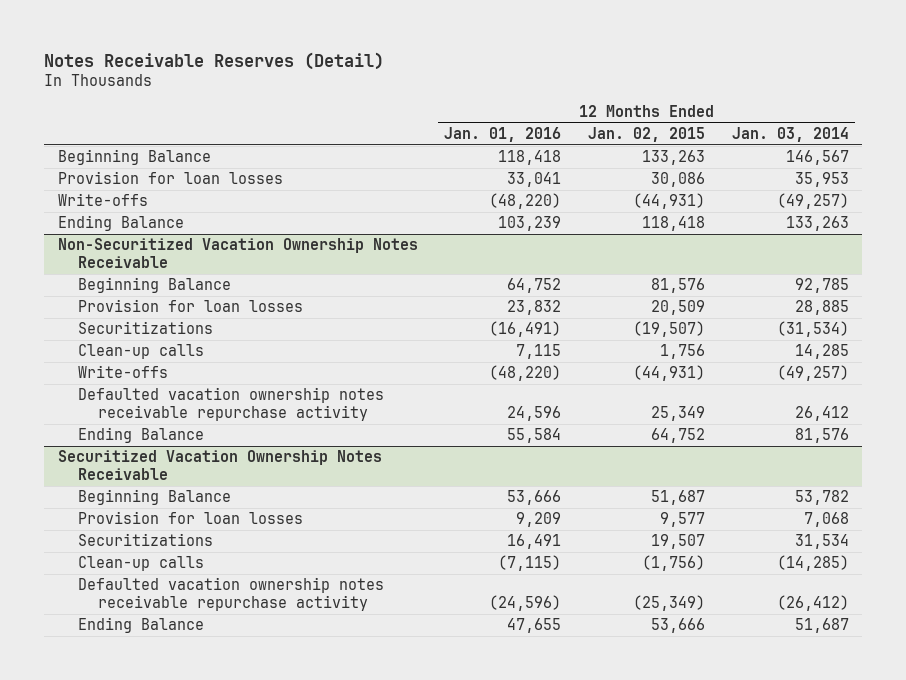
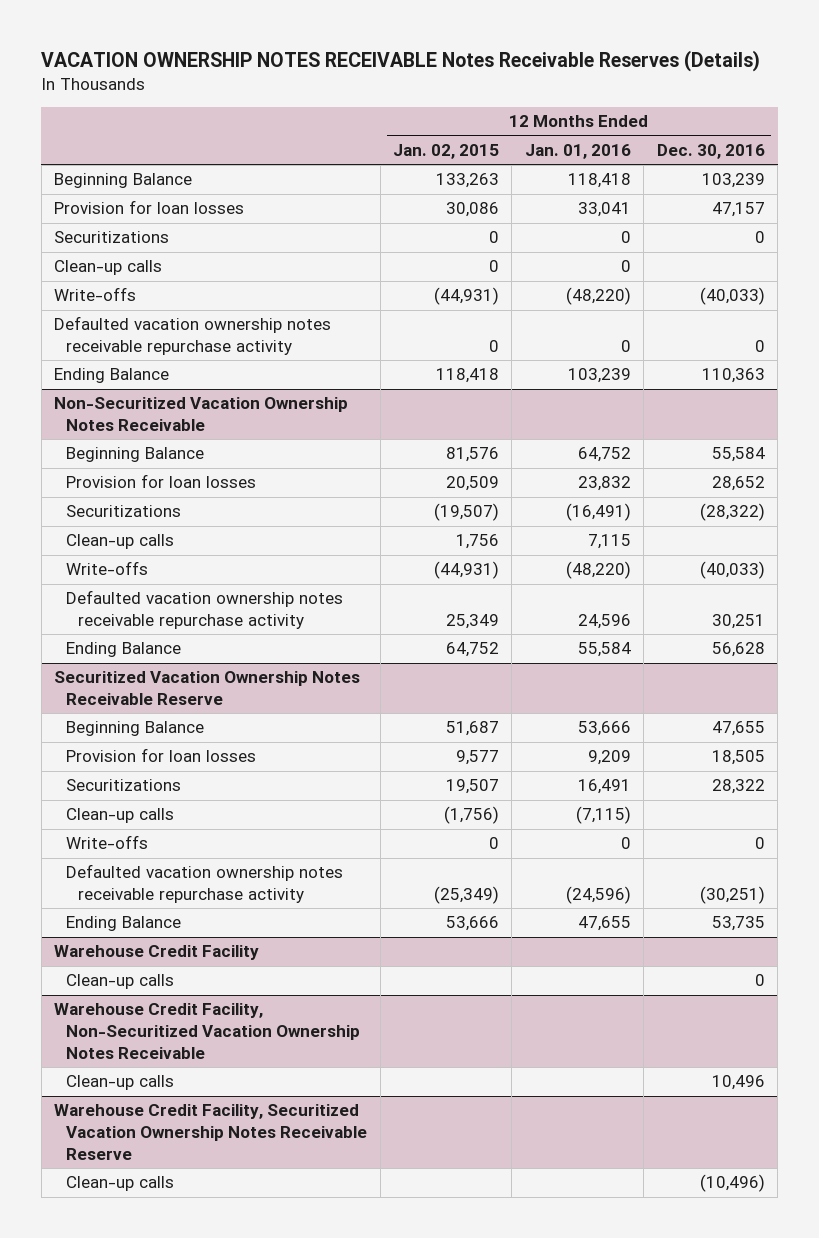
- Notes Receivable Reserves (Detail)
+ VACATION OWNERSHIP NOTES RECEIVABLE Notes Receivable Reserves (Details)
- | 12 Months Ended Jan. 01, 2016 | 12 Months Ended Jan. 02, 2015 | 12 Months Ended Jan. 03, 2014
+ | 12 Months Ended Jan. 02, 2015 | 12 Months Ended Jan. 01, 2016 | 12 Months Ended Dec. 30, 2016
+ Securitizations | 0 | 0 | 0
+ Clean-up calls | 0 | 0 |
+ Defaulted vacation ownership notes receivable repurchase activity | 0 | 0 | 0
- Securitized Vacation Ownership Notes Receivable
+ Securitized Vacation Ownership Notes Receivable Reserve
+ Write-offs | 0 | 0 | 0
+ Warehouse Credit Facility
+ Clean-up calls | | | 0
+ Warehouse Credit Facility, Non-Securitized Vacation Ownership Notes Receivable
+ Clean-up calls | | | 10,496
+ Warehouse Credit Facility, Securitized Vacation Ownership Notes Receivable Reserve
+ Clean-up calls | | | (10,496)

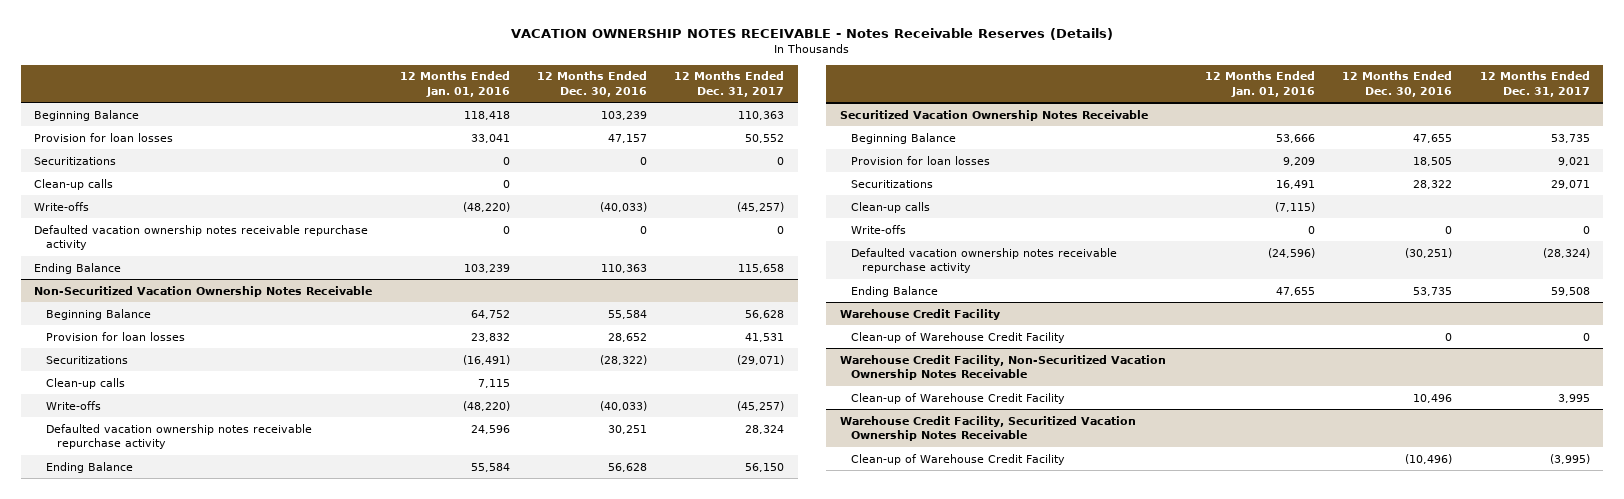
- VACATION OWNERSHIP NOTES RECEIVABLE Notes Receivable Reserves (Details)
+ VACATION OWNERSHIP NOTES RECEIVABLE - Notes Receivable Reserves (Details)
- | 12 Months Ended Jan. 02, 2015 | 12 Months Ended Jan. 01, 2016 | 12 Months Ended Dec. 30, 2016
+ | 12 Months Ended Jan. 01, 2016 | 12 Months Ended Dec. 30, 2016 | 12 Months Ended Dec. 31, 2017
- Securitized Vacation Ownership Notes Receivable Reserve
+ Securitized Vacation Ownership Notes Receivable
@ Warehouse Credit Facility
- Clean-up calls | | | 0
+ Clean-up of Warehouse Credit Facility | | 0 | 0
@ Warehouse Credit Facility, Non-Securitized Vacation Ownership Notes Receivable
- Clean-up calls | | | 10,496
- Warehouse Credit Facility, Securitized Vacation Ownership Notes Receivable Reserve
- Clean-up calls | | | (10,496)
@ Warehouse Credit Facility, Non-Securitized Vacation Ownership Notes Receivable
+ Clean-up of Warehouse Credit Facility | | 10,496 | 3,995
+ Warehouse Credit Facility, Securitized Vacation Ownership Notes Receivable
+ Clean-up of Warehouse Credit Facility | | (10,496) | (3,995)

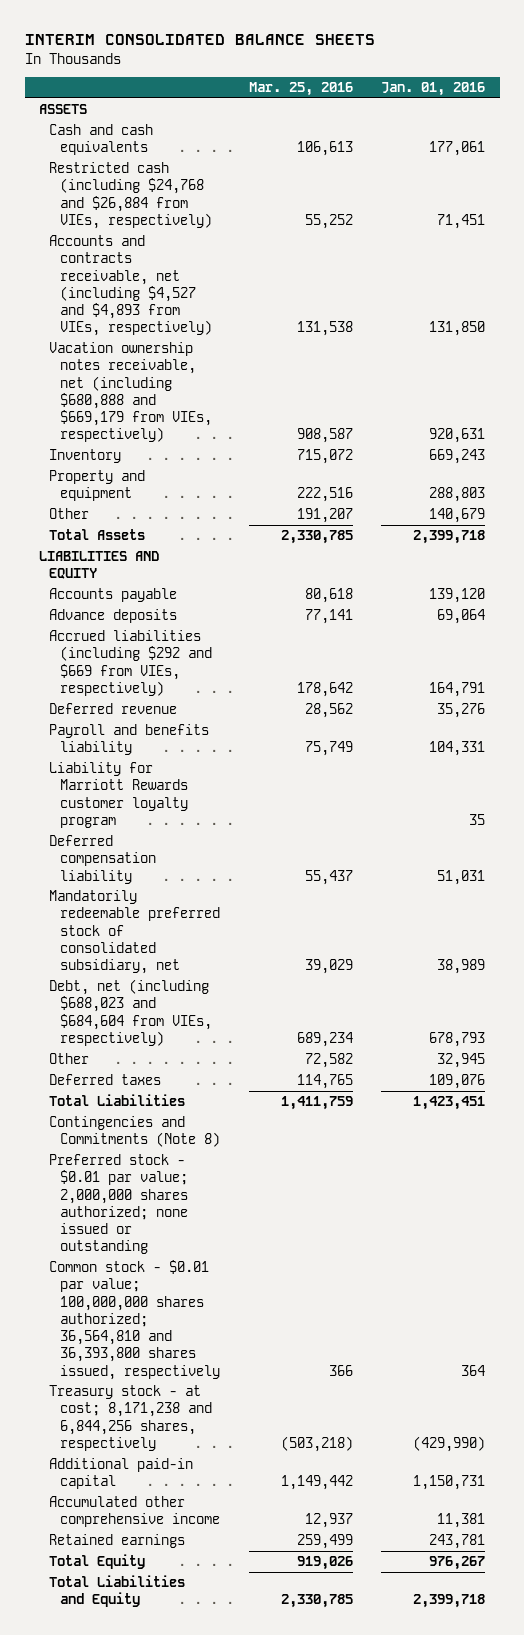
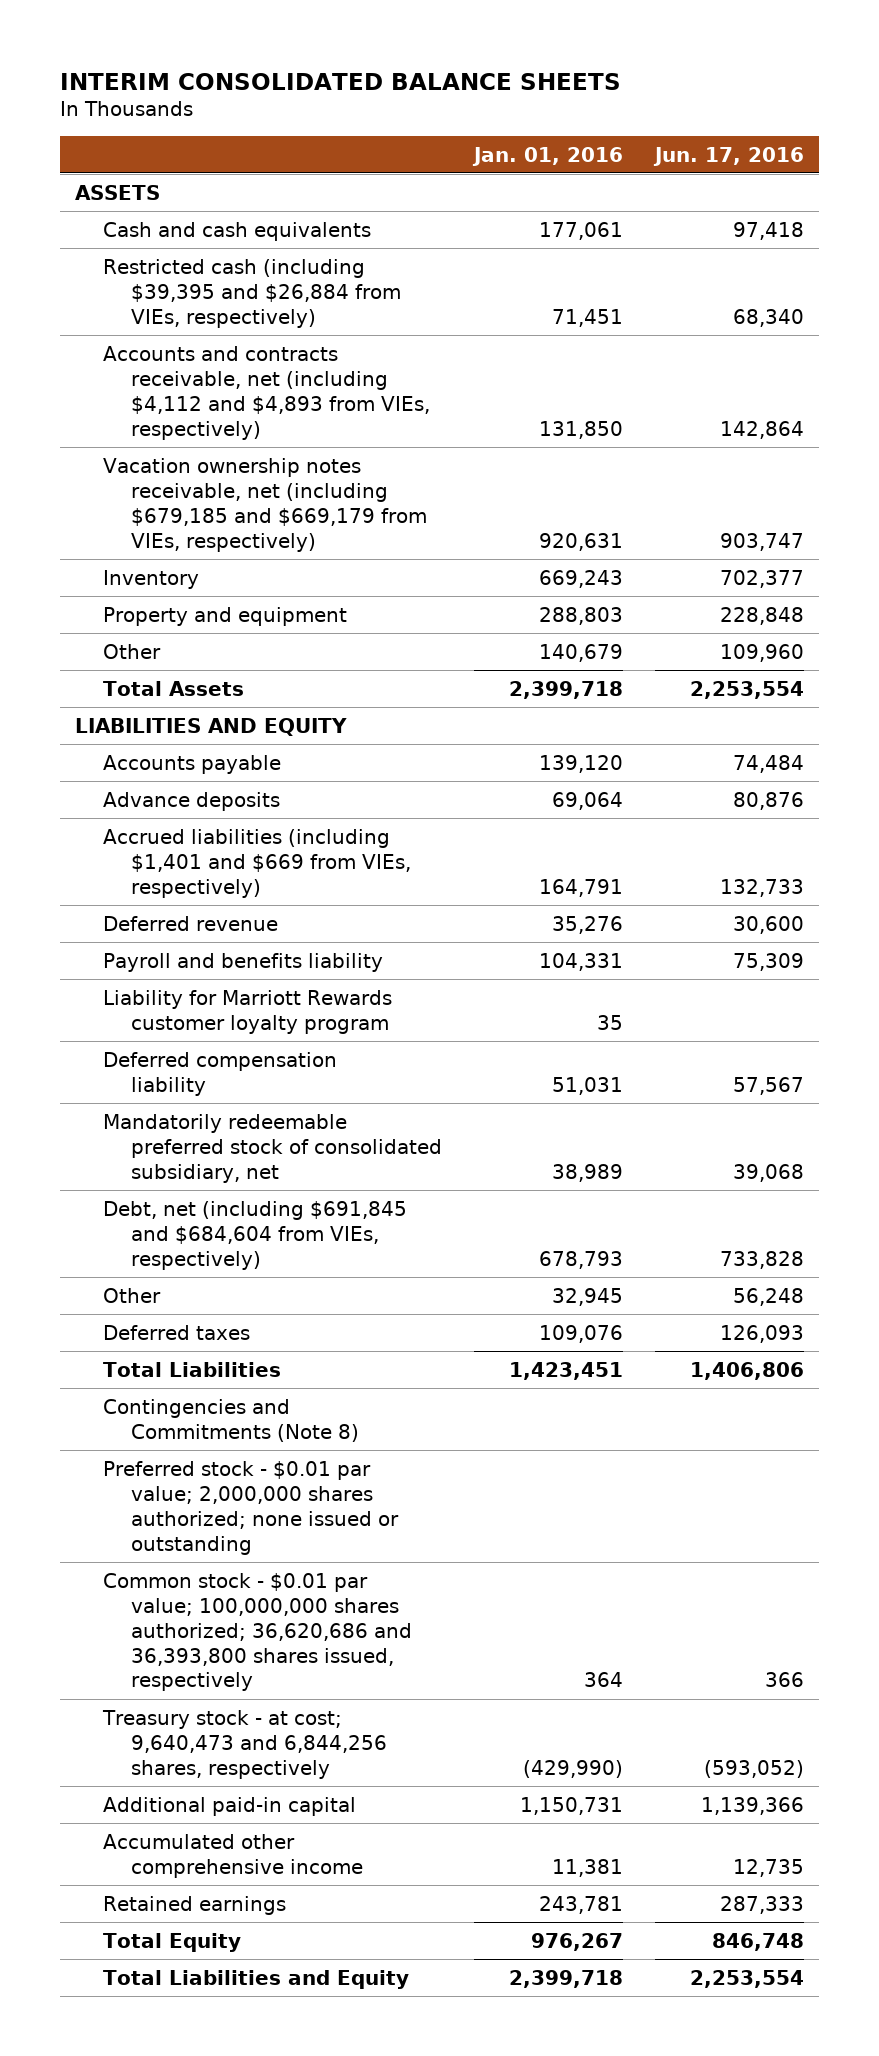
- | Mar. 25, 2016 | Jan. 01, 2016
+ | Jan. 01, 2016 | Jun. 17, 2016
- Restricted cash (including $24,768 and $26,884 from VIEs, respectively) | 55,252 | 71,451
- Accounts and contracts receivable, net (including $4,527 and $4,893 from VIEs, respectively) | 131,538 | 131,850
- Vacation ownership notes receivable, net (including $680,888 and $669,179 from VIEs, respectively) | 908,587 | 920,631
+ Restricted cash (including $39,395 and $26,884 from VIEs, respectively) | 71,451 | 68,340
+ Accounts and contracts receivable, net (including $4,112 and $4,893 from VIEs, respectively) | 131,850 | 142,864
+ Vacation ownership notes receivable, net (including $679,185 and $669,179 from VIEs, respectively) | 920,631 | 903,747
- Accrued liabilities (including $292 and $669 from VIEs, respectively) | 178,642 | 164,791
+ Accrued liabilities (including $1,401 and $669 from VIEs, respectively) | 164,791 | 132,733
- Debt, net (including $688,023 and $684,604 from VIEs, respectively) | 689,234 | 678,793
+ Debt, net (including $691,845 and $684,604 from VIEs, respectively) | 678,793 | 733,828
- Common stock - $0.01 par value; 100,000,000 shares authorized; 36,564,810 and 36,393,800 shares issued, respectively | 366 | 364
- Treasury stock - at cost; 8,171,238 and 6,844,256 shares, respectively | (503,218) | (429,990)
+ Common stock - $0.01 par value; 100,000,000 shares authorized; 36,620,686 and 36,393,800 shares issued, respectively | 364 | 366
+ Treasury stock - at cost; 9,640,473 and 6,844,256 shares, respectively | (429,990) | (593,052)

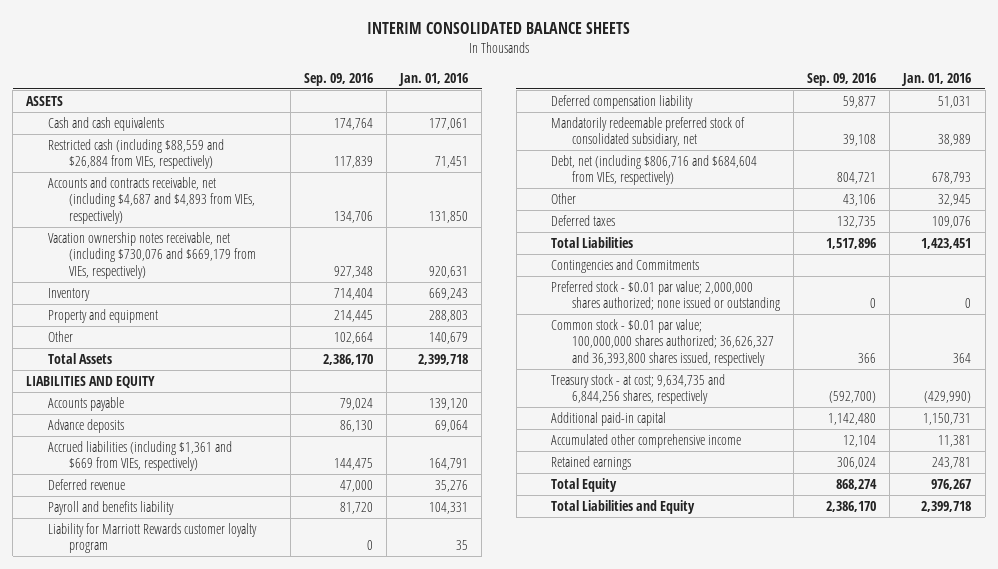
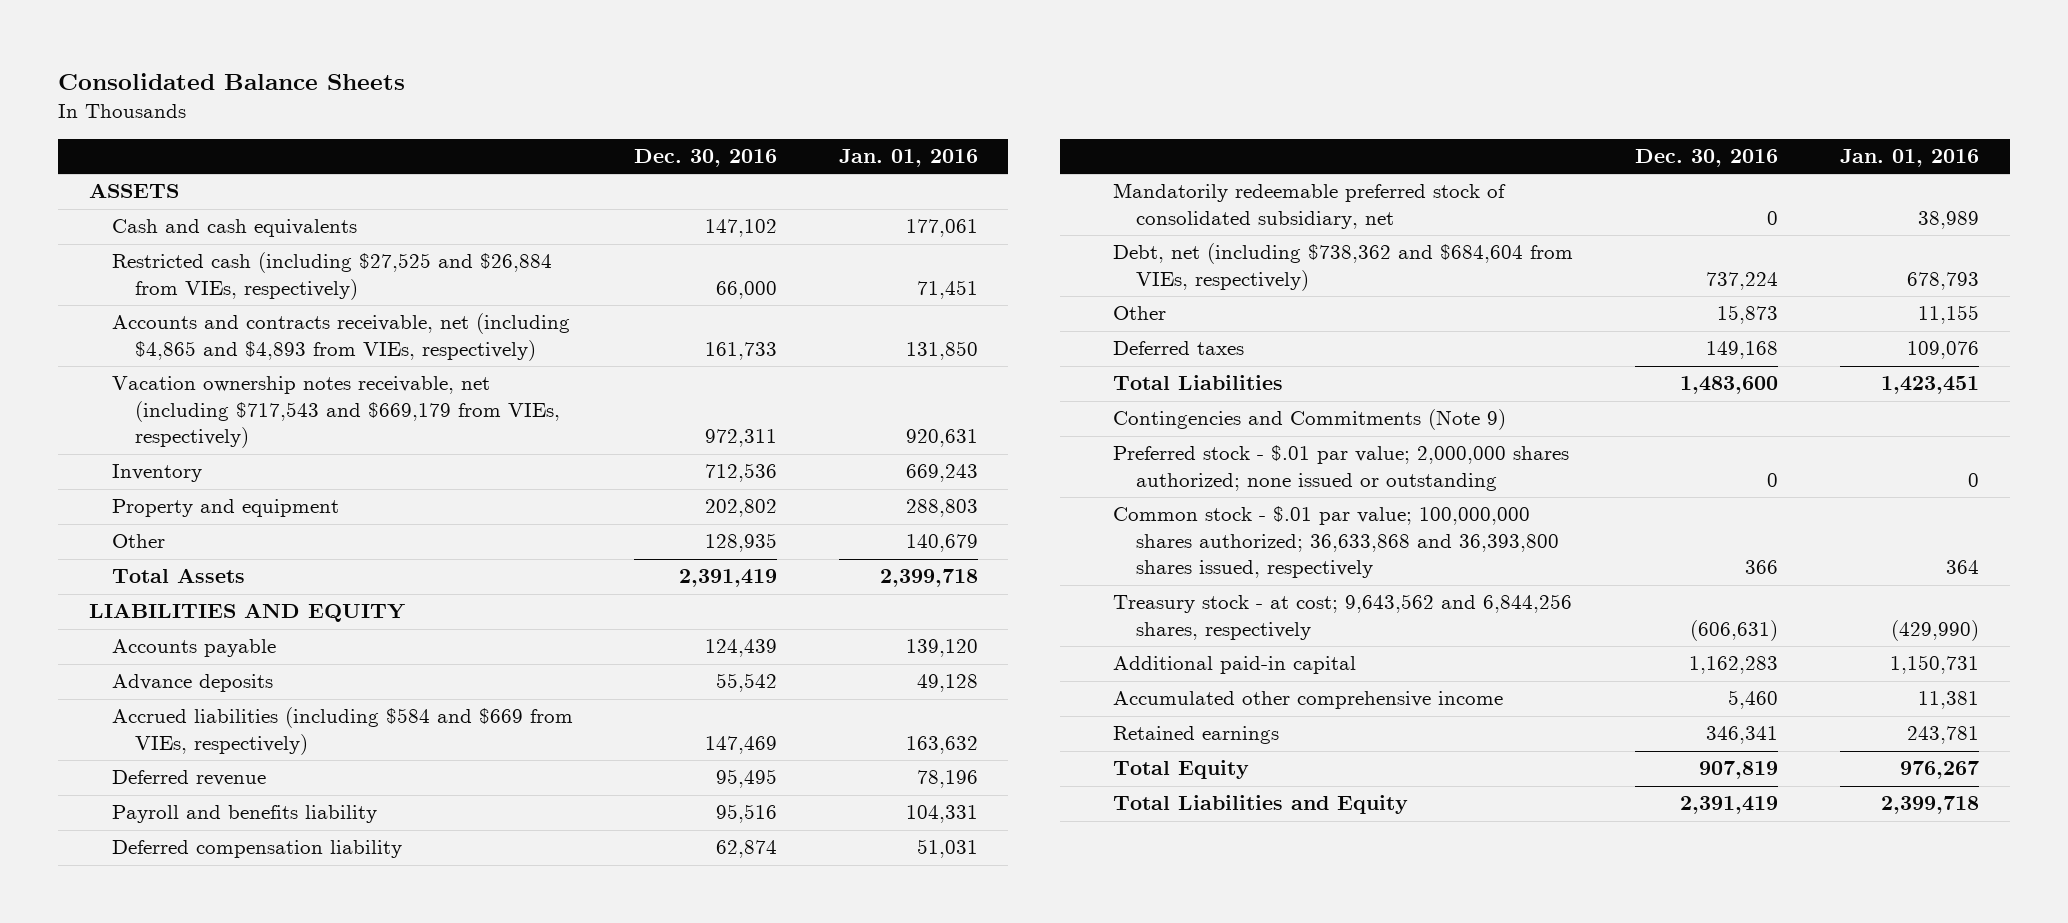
- INTERIM CONSOLIDATED BALANCE SHEETS
+ Consolidated Balance Sheets
- | Sep. 09, 2016 | Jan. 01, 2016
+ | Dec. 30, 2016 | Jan. 01, 2016
- Restricted cash (including $88,559 and $26,884 from VIEs, respectively) | 117,839 | 71,451
- Accounts and contracts receivable, net (including $4,687 and $4,893 from VIEs, respectively) | 134,706 | 131,850
- Vacation ownership notes receivable, net (including $730,076 and $669,179 from VIEs, respectively) | 927,348 | 920,631
+ Restricted cash (including $27,525 and $26,884 from VIEs, respectively) | 66,000 | 71,451
+ Accounts and contracts receivable, net (including $4,865 and $4,893 from VIEs, respectively) | 161,733 | 131,850
+ Vacation ownership notes receivable, net (including $717,543 and $669,179 from VIEs, respectively) | 972,311 | 920,631
- Advance deposits | 86,130 | 69,064
- Accrued liabilities (including $1,361 and $669 from VIEs, respectively) | 144,475 | 164,791
- Deferred revenue | 47,000 | 35,276
+ Advance deposits | 55,542 | 49,128
+ Accrued liabilities (including $584 and $669 from VIEs, respectively) | 147,469 | 163,632
+ Deferred revenue | 95,495 | 78,196
- Liability for Marriott Rewards customer loyalty program | 0 | 35
- Debt, net (including $806,716 and $684,604 from VIEs, respectively) | 804,721 | 678,793
- Other | 43,106 | 32,945
+ Debt, net (including $738,362 and $684,604 from VIEs, respectively) | 737,224 | 678,793
+ Other | 15,873 | 11,155
- Contingencies and Commitments
- Preferred stock - $0.01 par value; 2,000,000 shares authorized; none issued or outstanding | 0 | 0
- Common stock - $0.01 par value; 100,000,000 shares authorized; 36,626,327 and 36,393,800 shares issued, respectively | 366 | 364
- Treasury stock - at cost; 9,634,735 and 6,844,256 shares, respectively | (592,700) | (429,990)
+ Contingencies and Commitments (Note 9)
+ Preferred stock - $.01 par value; 2,000,000 shares authorized; none issued or outstanding | 0 | 0
+ Common stock - $.01 par value; 100,000,000 shares authorized; 36,633,868 and 36,393,800 shares issued, respectively | 366 | 364
+ Treasury stock - at cost; 9,643,562 and 6,844,256 shares, respectively | (606,631) | (429,990)

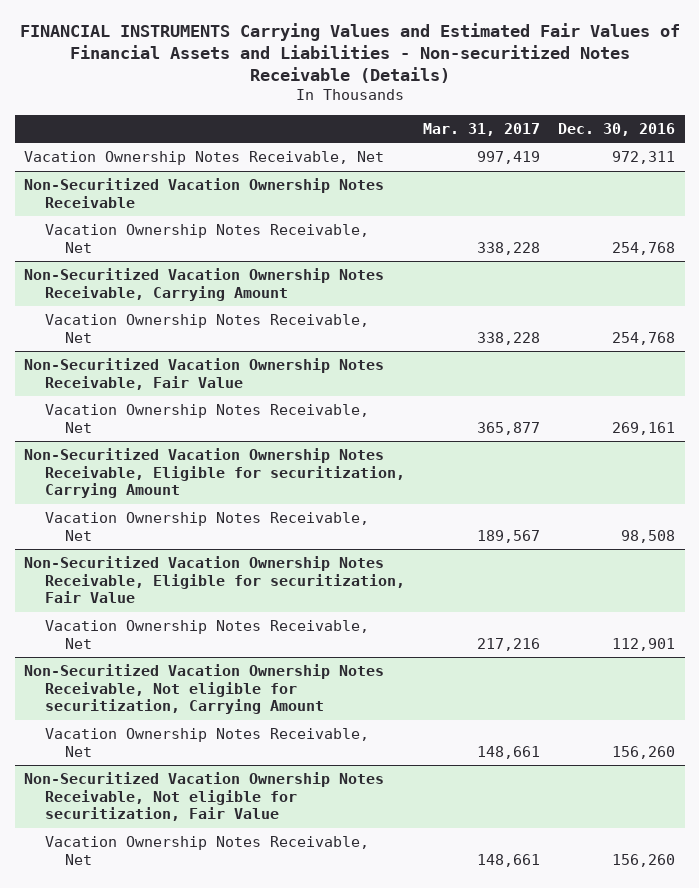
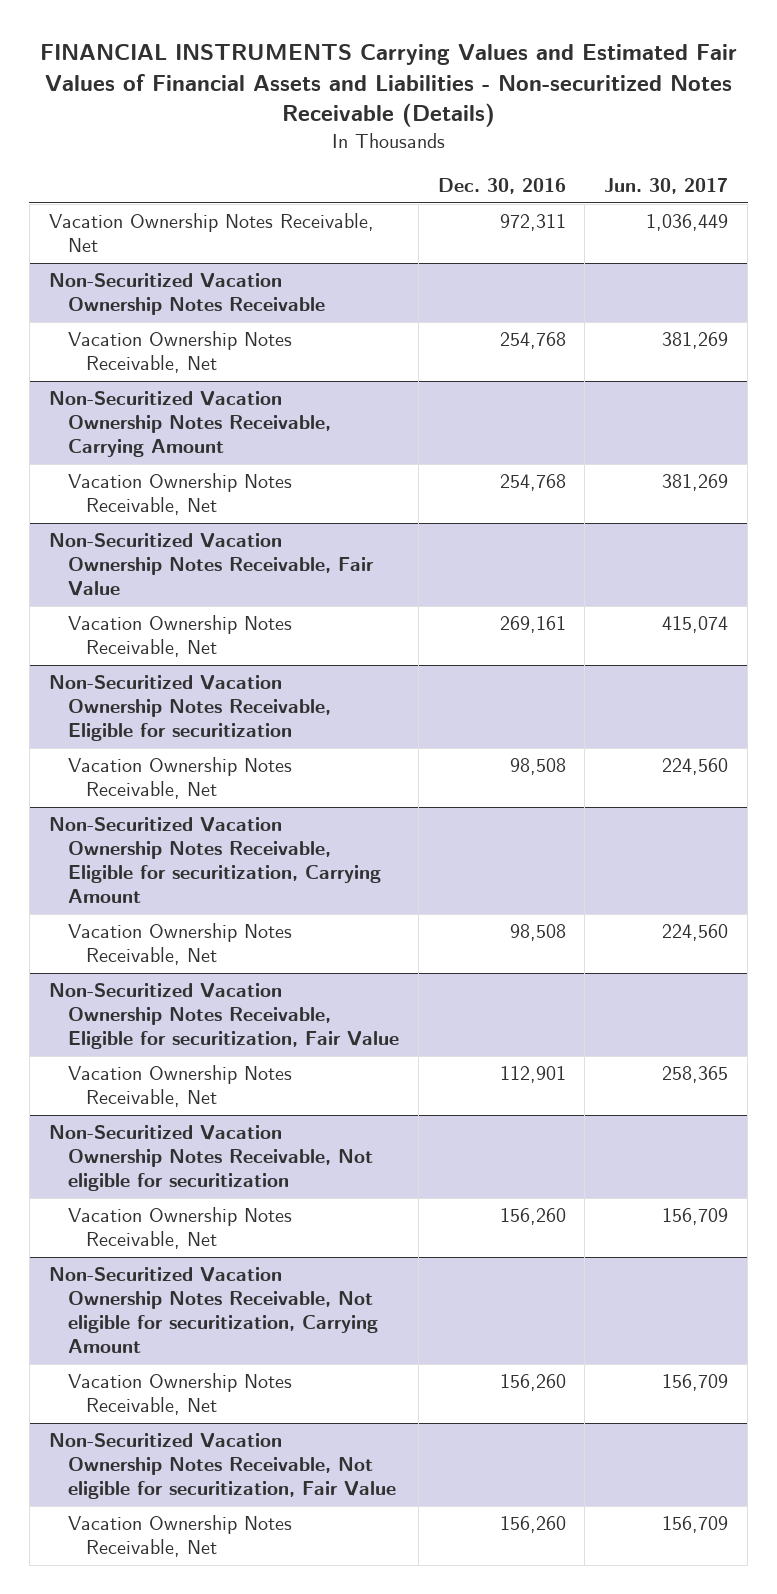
- | Mar. 31, 2017 | Dec. 30, 2016
+ | Dec. 30, 2016 | Jun. 30, 2017
+ Non-Securitized Vacation Ownership Notes Receivable, Eligible for securitization
+ Vacation Ownership Notes Receivable, Net | 98,508 | 224,560
+ Non-Securitized Vacation Ownership Notes Receivable, Not eligible for securitization
+ Vacation Ownership Notes Receivable, Net | 156,260 | 156,709

